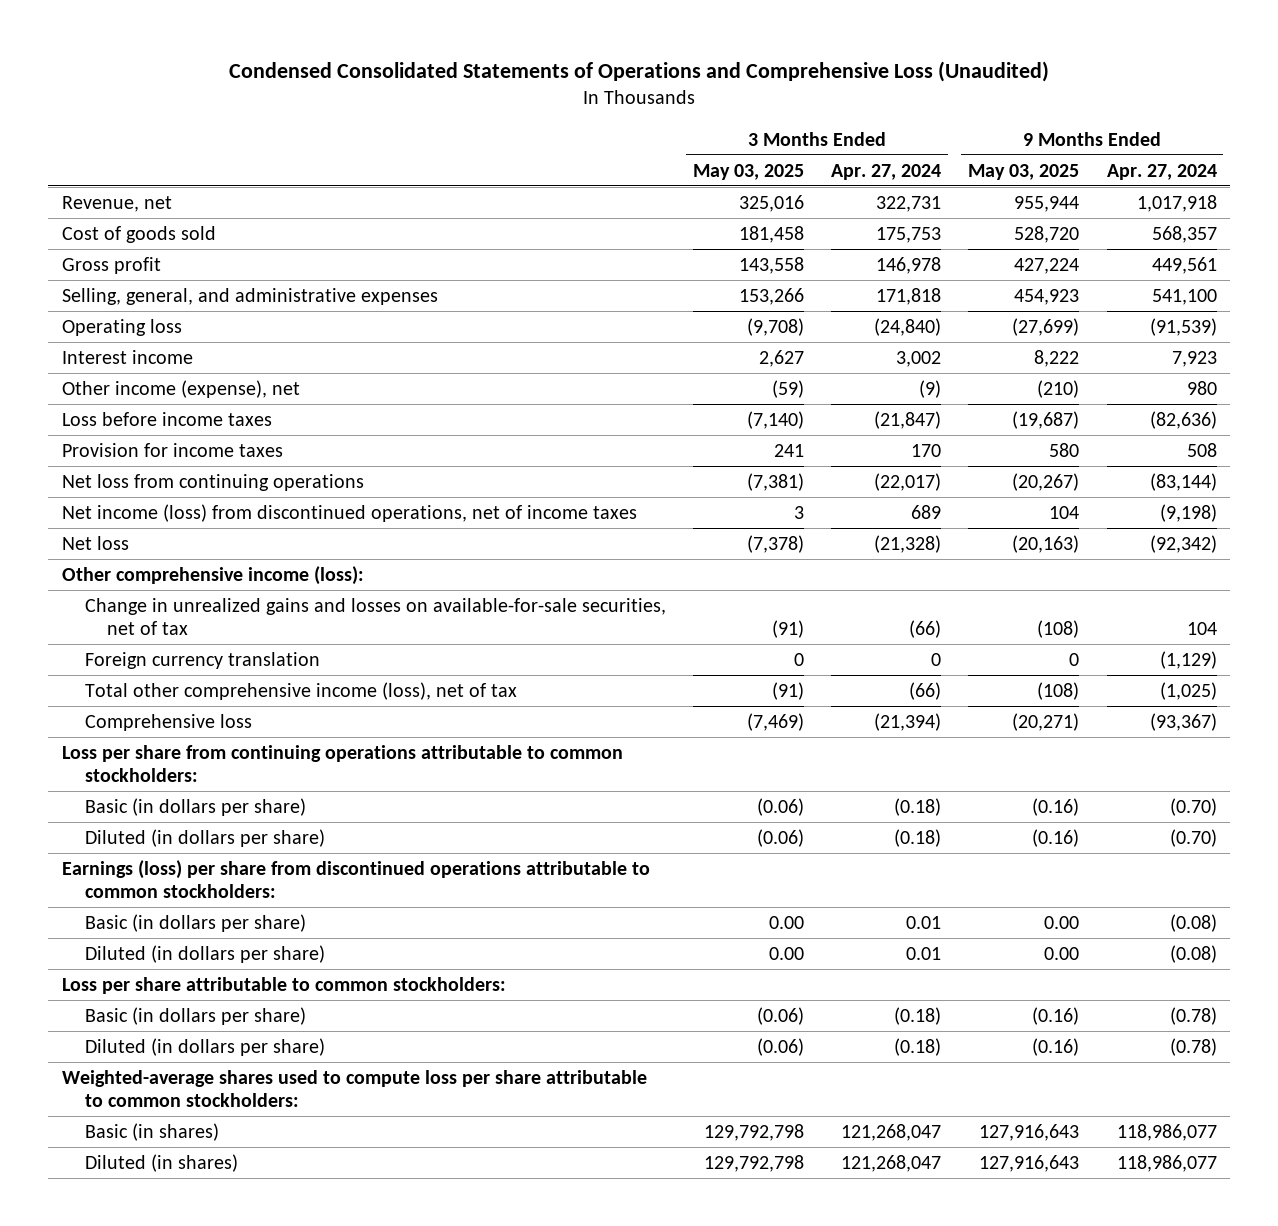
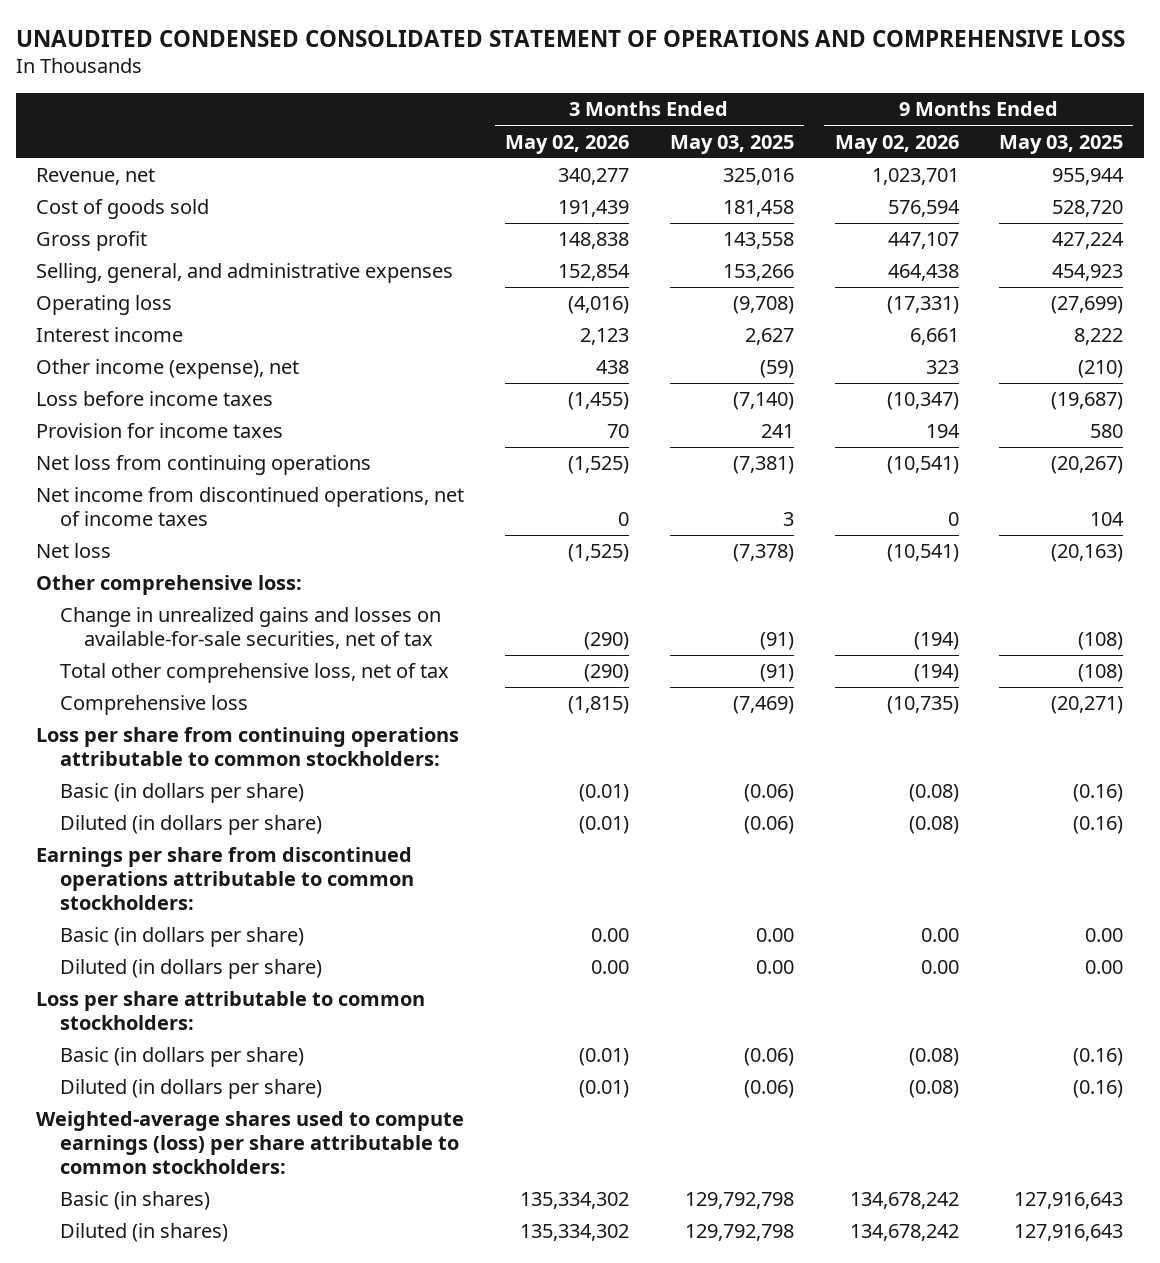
- Condensed Consolidated Statements of Operations and Comprehensive Loss (Unaudited)
+ UNAUDITED CONDENSED CONSOLIDATED STATEMENT OF OPERATIONS AND COMPREHENSIVE LOSS
- | 3 Months Ended May 03, 2025 | 3 Months Ended Apr. 27, 2024 | 9 Months Ended May 03, 2025 | 9 Months Ended Apr. 27, 2024
+ | 3 Months Ended May 02, 2026 | 3 Months Ended May 03, 2025 | 9 Months Ended May 02, 2026 | 9 Months Ended May 03, 2025
- Net income (loss) from discontinued operations, net of income taxes | 3 | 689 | 104 | (9,198)
+ Net income from discontinued operations, net of income taxes | 0 | 3 | 0 | 104
- Other comprehensive income (loss):
+ Other comprehensive loss:
- Foreign currency translation | 0 | 0 | 0 | (1,129)
- Total other comprehensive income (loss), net of tax | (91) | (66) | (108) | (1,025)
+ Total other comprehensive loss, net of tax | (290) | (91) | (194) | (108)
- Earnings (loss) per share from discontinued operations attributable to common stockholders:
+ Earnings per share from discontinued operations attributable to common stockholders:
- Weighted-average shares used to compute loss per share attributable to common stockholders:
+ Weighted-average shares used to compute earnings (loss) per share attributable to common stockholders:

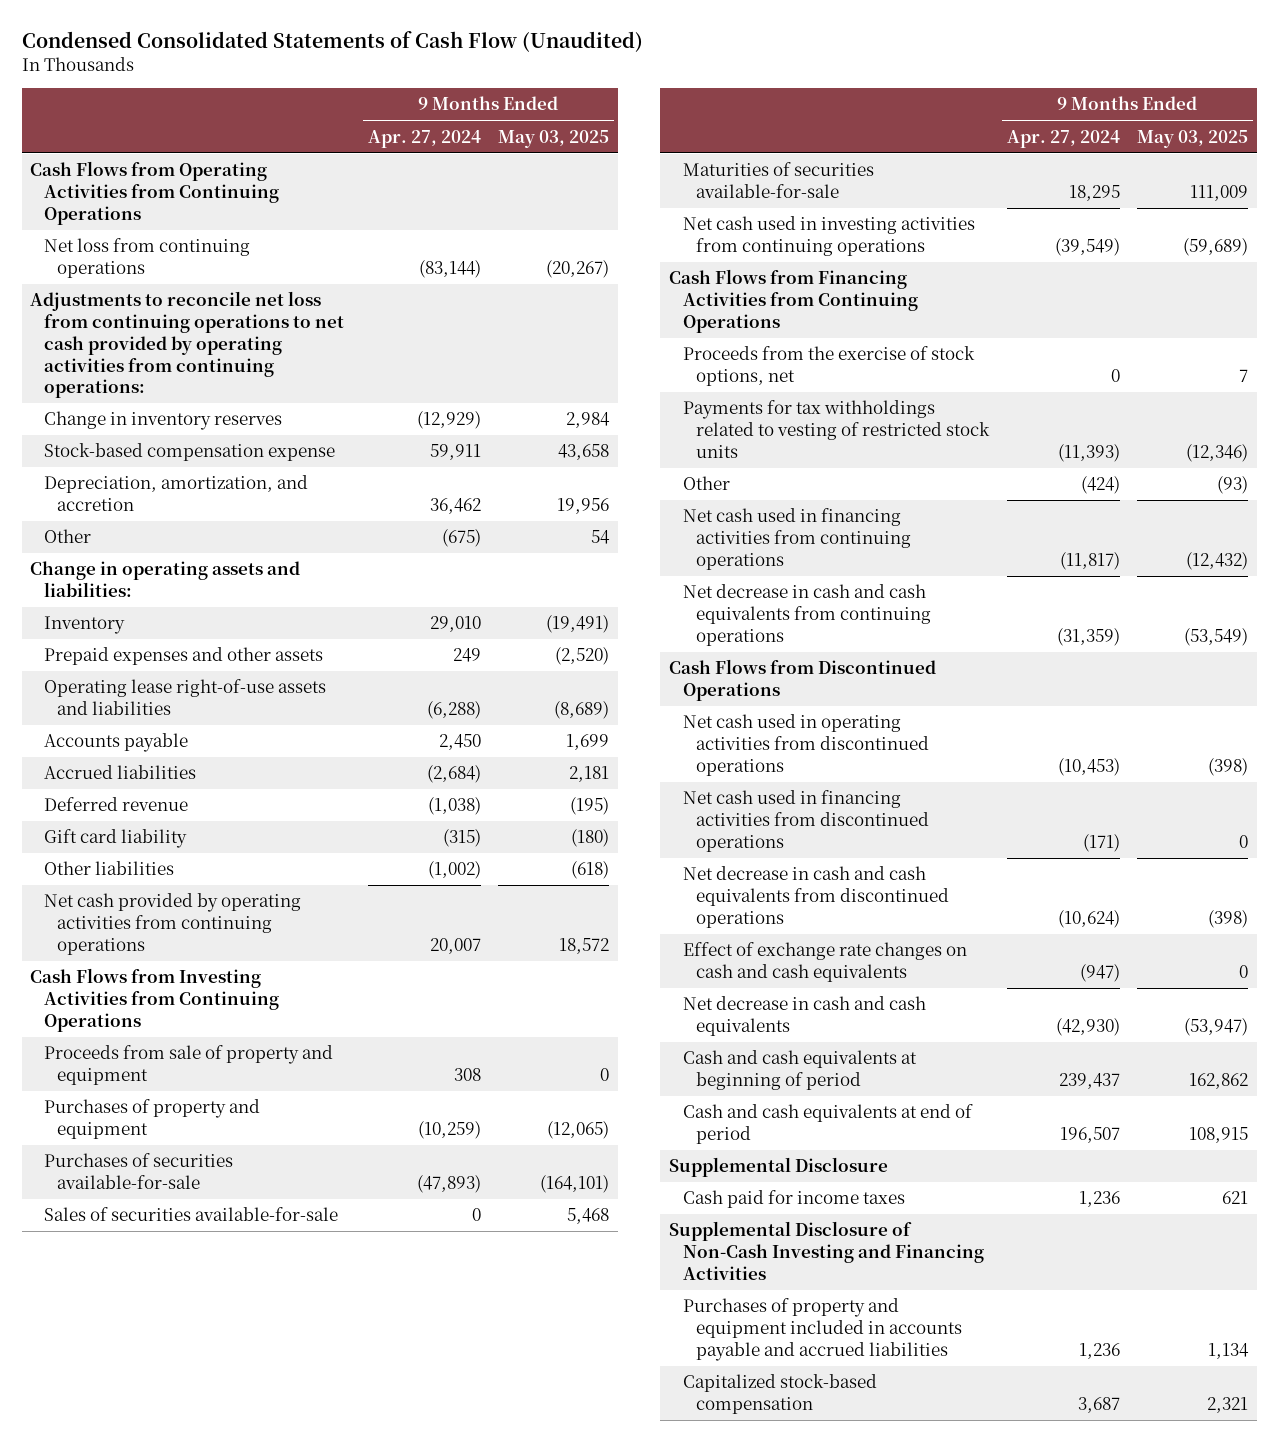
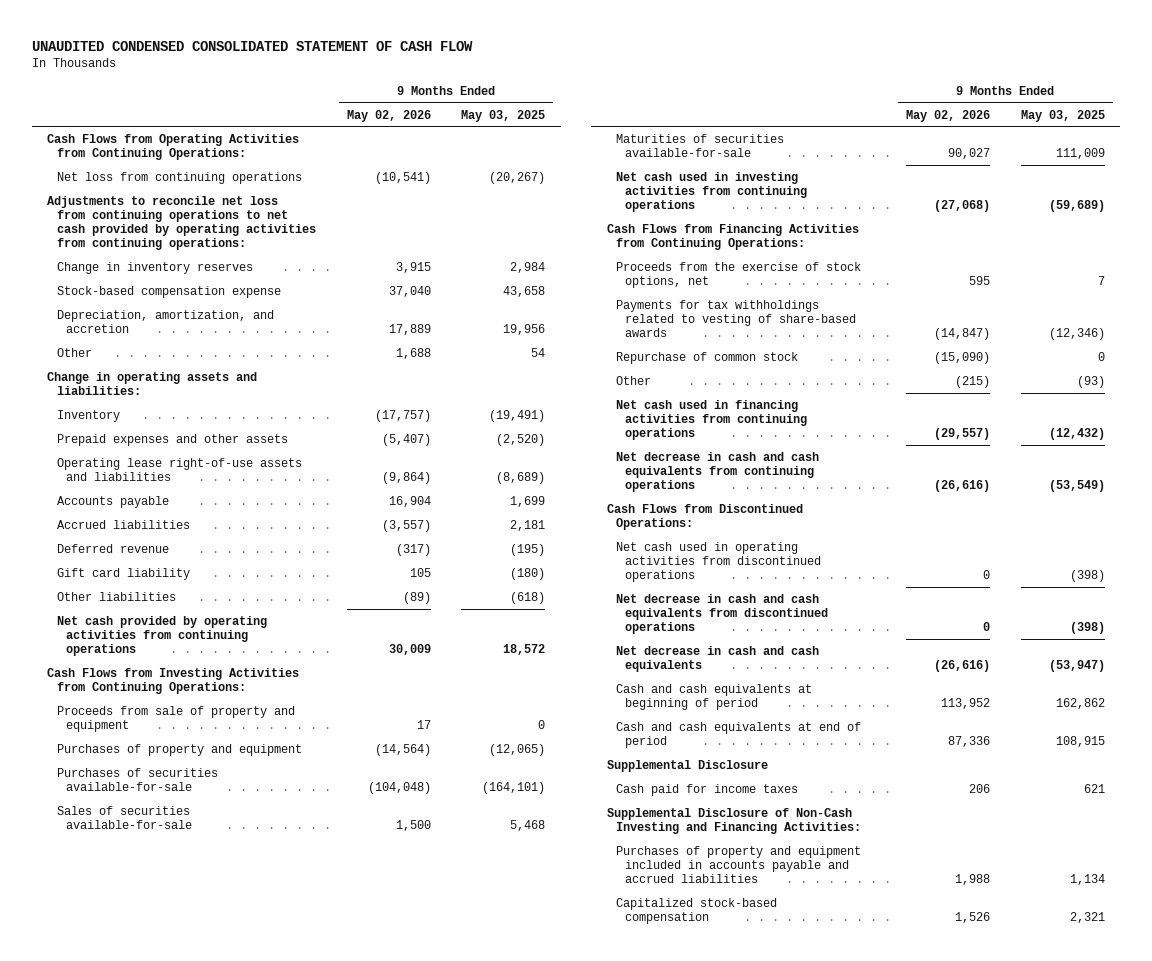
- Condensed Consolidated Statements of Cash Flow (Unaudited)
+ UNAUDITED CONDENSED CONSOLIDATED STATEMENT OF CASH FLOW
- | 9 Months Ended Apr. 27, 2024 | 9 Months Ended May 03, 2025
+ | 9 Months Ended May 02, 2026 | 9 Months Ended May 03, 2025
- Cash Flows from Operating Activities from Continuing Operations
+ Cash Flows from Operating Activities from Continuing Operations:
- Cash Flows from Investing Activities from Continuing Operations
+ Cash Flows from Investing Activities from Continuing Operations:
- Cash Flows from Financing Activities from Continuing Operations
+ Cash Flows from Financing Activities from Continuing Operations:
- Payments for tax withholdings related to vesting of restricted stock units | (11,393) | (12,346)
+ Payments for tax withholdings related to vesting of share-based awards | (14,847) | (12,346)
+ Repurchase of common stock | (15,090) | 0
- Cash Flows from Discontinued Operations
+ Cash Flows from Discontinued Operations:
- Net cash used in financing activities from discontinued operations | (171) | 0
- Effect of exchange rate changes on cash and cash equivalents | (947) | 0
- Supplemental Disclosure of Non-Cash Investing and Financing Activities
+ Supplemental Disclosure of Non-Cash Investing and Financing Activities:

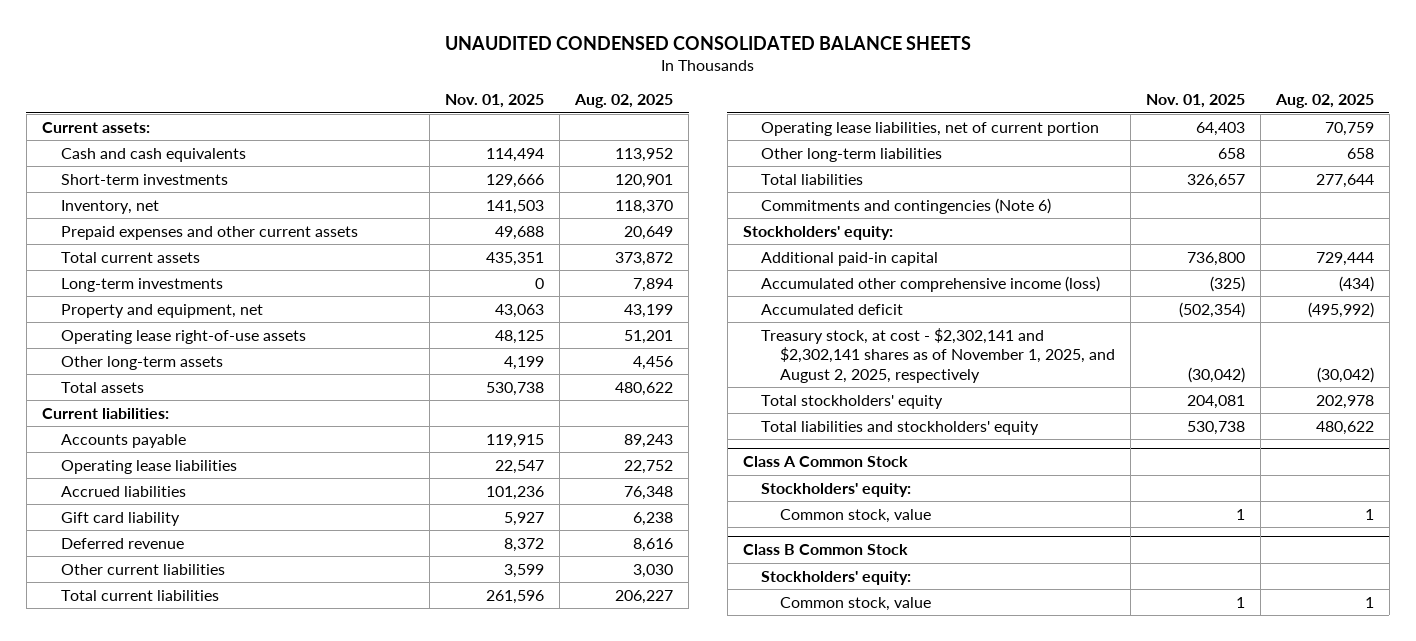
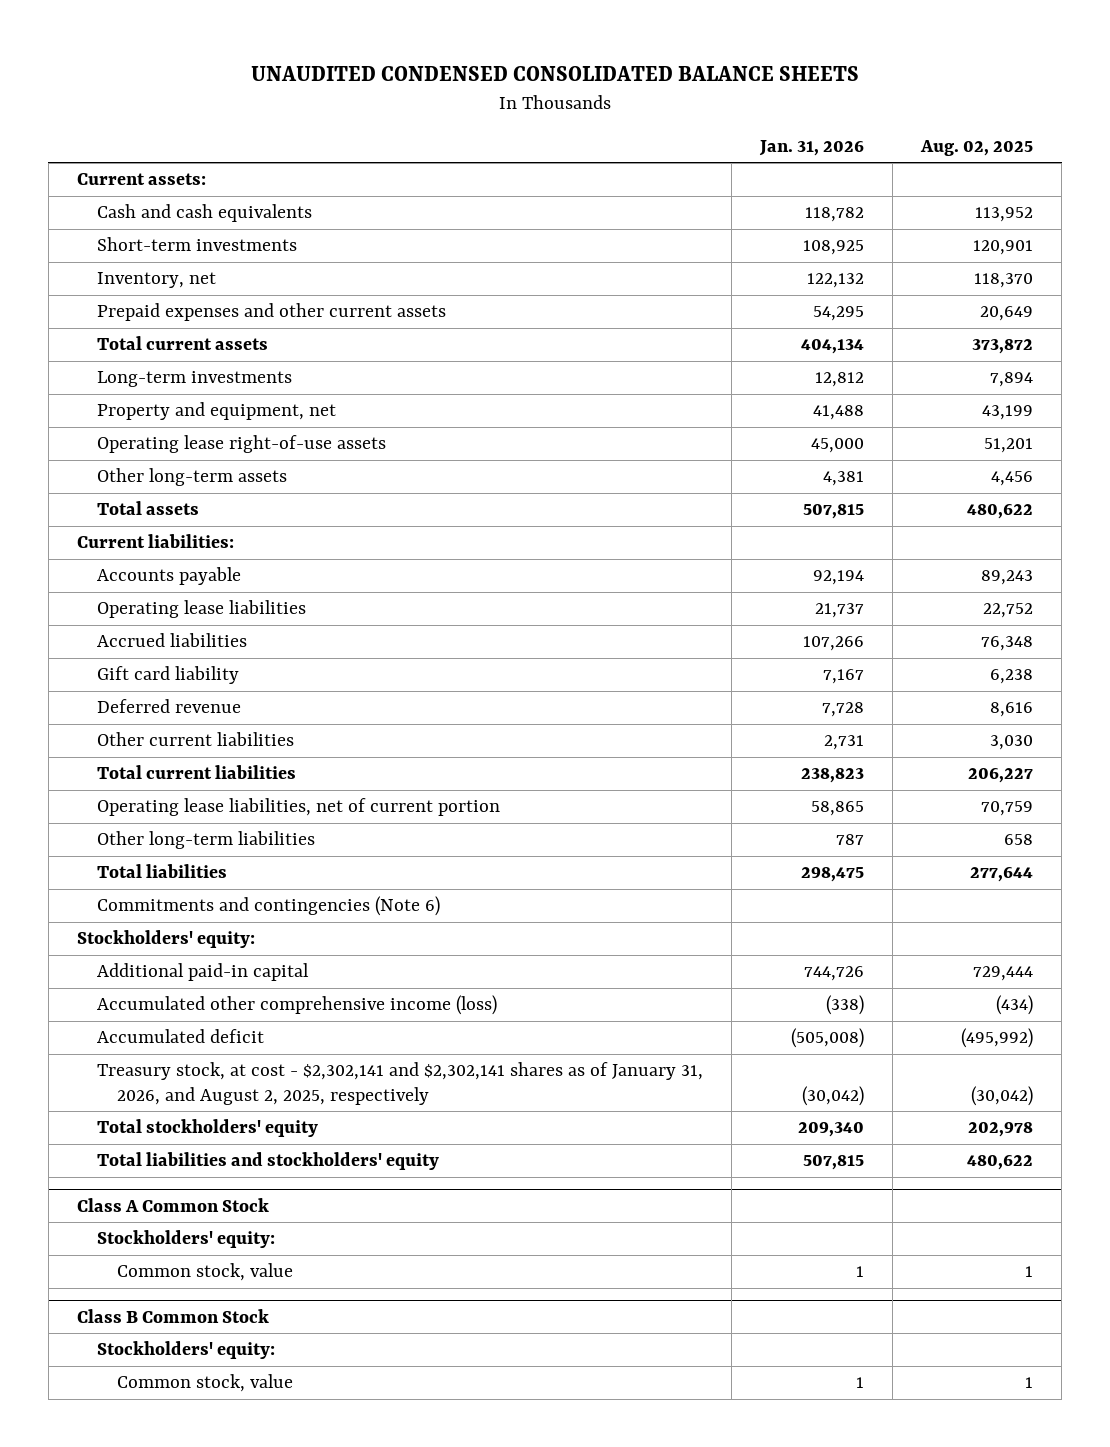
- | Nov. 01, 2025 | Aug. 02, 2025
+ | Jan. 31, 2026 | Aug. 02, 2025
- Treasury stock, at cost - $2,302,141 and $2,302,141 shares as of November 1, 2025, and August 2, 2025, respectively | (30,042) | (30,042)
+ Treasury stock, at cost - $2,302,141 and $2,302,141 shares as of January 31, 2026, and August 2, 2025, respectively | (30,042) | (30,042)

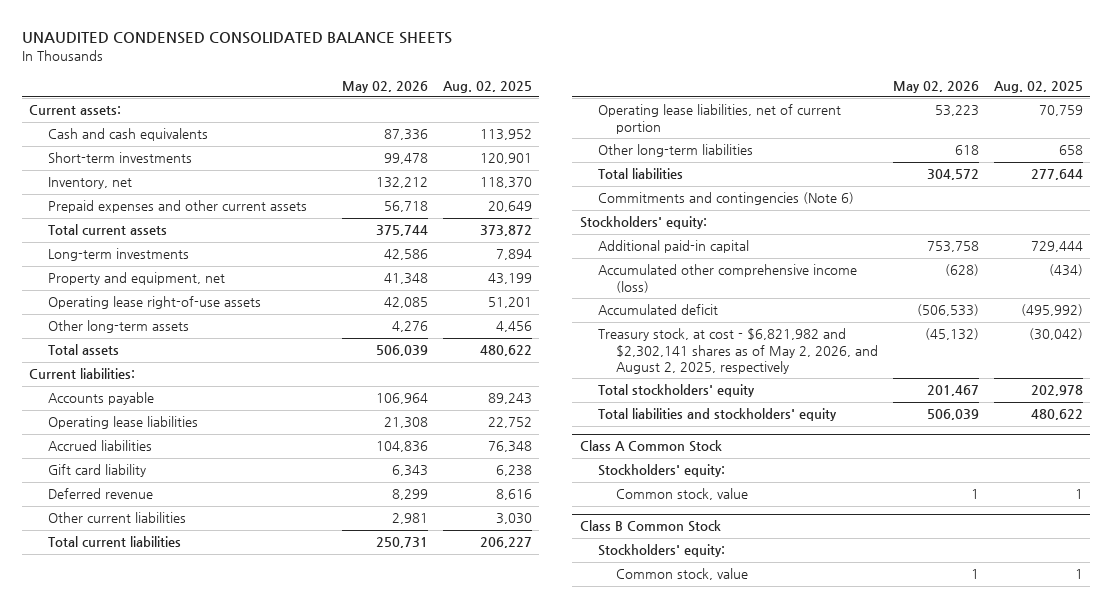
- | Jan. 31, 2026 | Aug. 02, 2025
+ | May 02, 2026 | Aug. 02, 2025
- Treasury stock, at cost - $2,302,141 and $2,302,141 shares as of January 31, 2026, and August 2, 2025, respectively | (30,042) | (30,042)
+ Treasury stock, at cost - $6,821,982 and $2,302,141 shares as of May 2, 2026, and August 2, 2025, respectively | (45,132) | (30,042)

